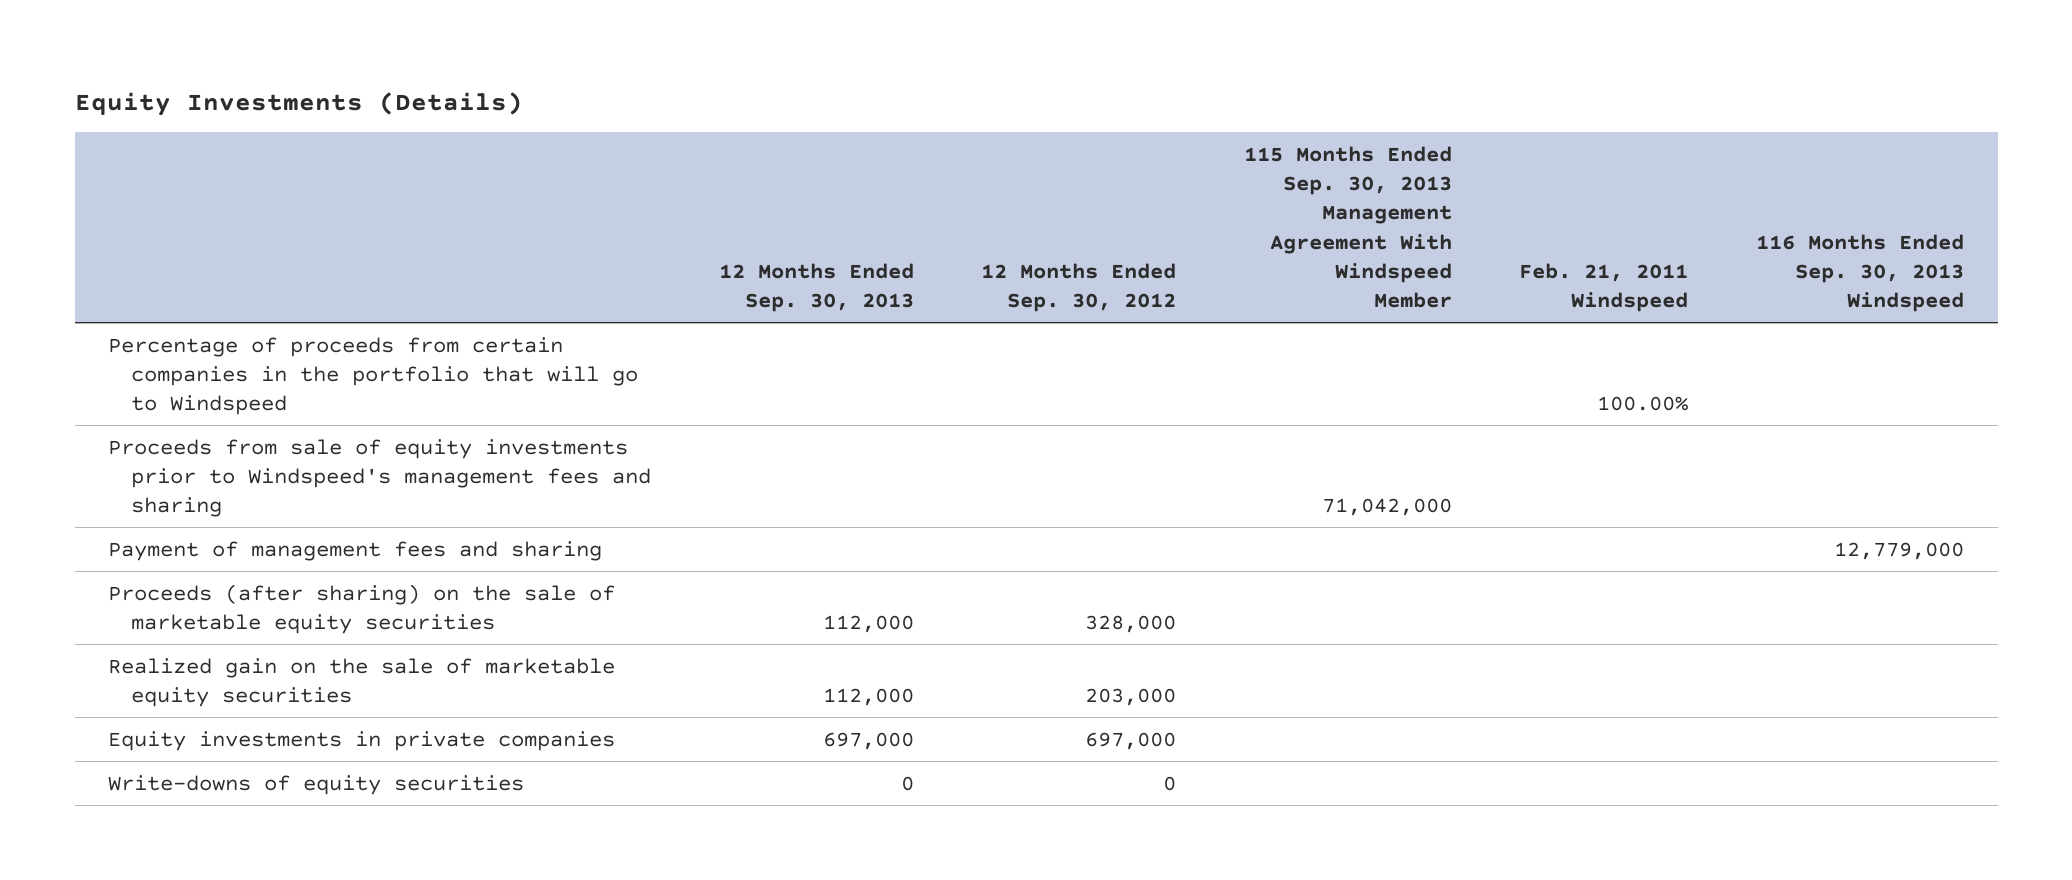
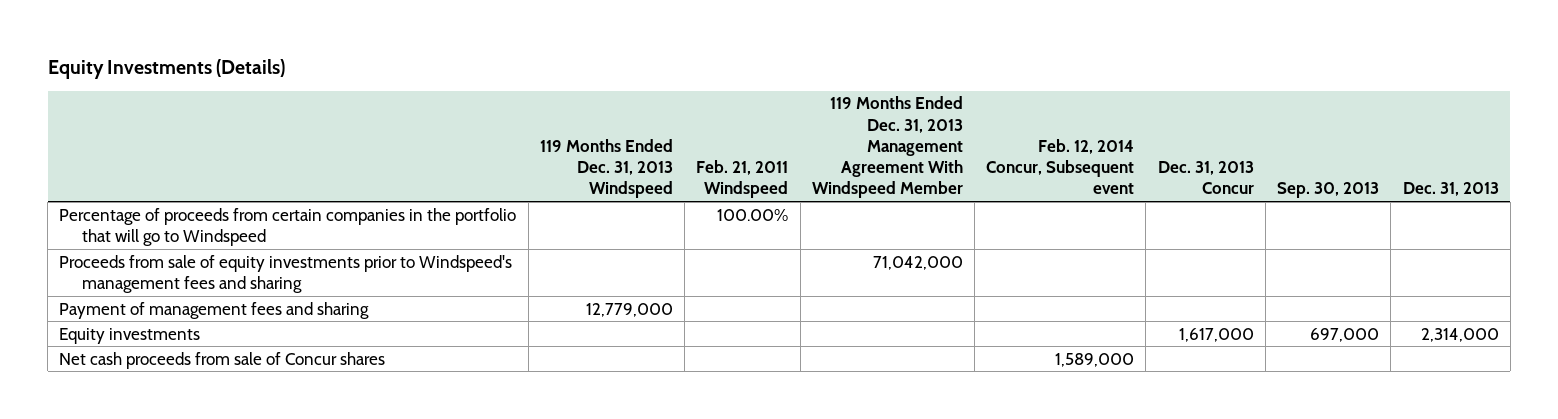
- | 12 Months Ended Sep. 30, 2013 | 12 Months Ended Sep. 30, 2012 | 115 Months Ended Sep. 30, 2013 Management Agreement With Windspeed Member | Feb. 21, 2011 Windspeed | 116 Months Ended Sep. 30, 2013 Windspeed
+ | 119 Months Ended Dec. 31, 2013 Windspeed | Feb. 21, 2011 Windspeed | 119 Months Ended Dec. 31, 2013 Management Agreement With Windspeed Member | Feb. 12, 2014 Concur, Subsequent event | Dec. 31, 2013 Concur | Sep. 30, 2013 | Dec. 31, 2013
- Proceeds (after sharing) on the sale of marketable equity securities | 112,000 | 328,000 | | |
- Realized gain on the sale of marketable equity securities | 112,000 | 203,000 | | |
- Equity investments in private companies | 697,000 | 697,000 | | |
- Write-downs of equity securities | 0 | 0 | | |
+ Equity investments | | | | | 1,617,000 | 697,000 | 2,314,000
+ Net cash proceeds from sale of Concur shares | | | | 1,589,000 | | |

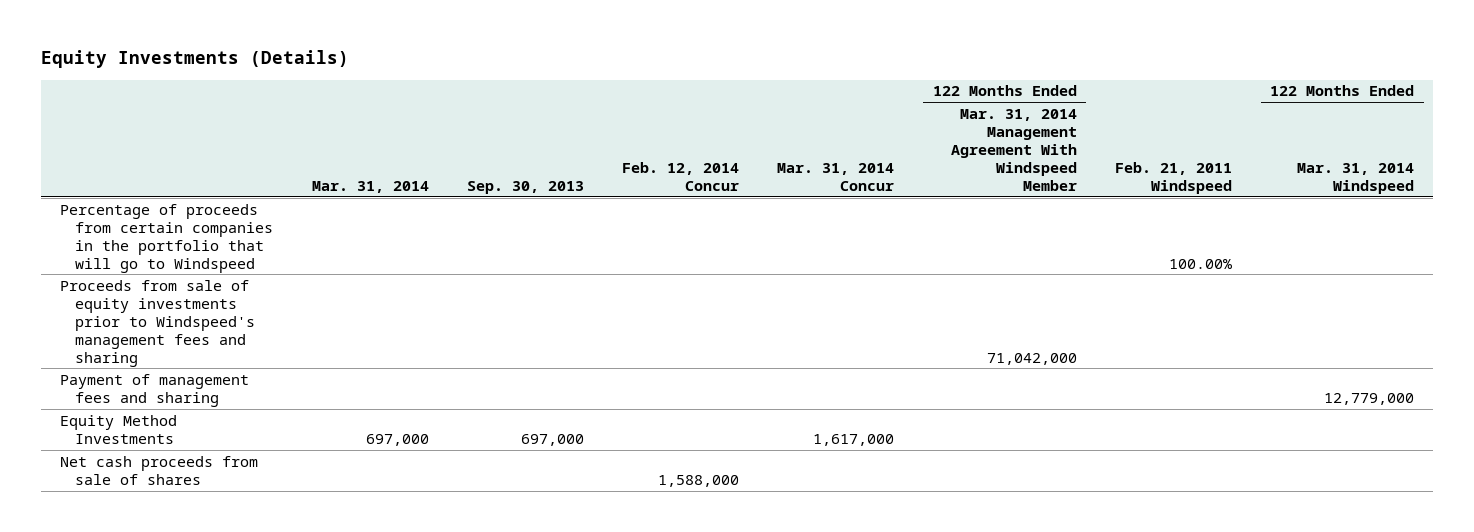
- | 119 Months Ended Dec. 31, 2013 Windspeed | Feb. 21, 2011 Windspeed | 119 Months Ended Dec. 31, 2013 Management Agreement With Windspeed Member | Feb. 12, 2014 Concur, Subsequent event | Dec. 31, 2013 Concur | Sep. 30, 2013 | Dec. 31, 2013
+ | Mar. 31, 2014 | Sep. 30, 2013 | Feb. 12, 2014 Concur | Mar. 31, 2014 Concur | 122 Months Ended Mar. 31, 2014 Management Agreement With Windspeed Member | Feb. 21, 2011 Windspeed | 122 Months Ended Mar. 31, 2014 Windspeed
- Equity investments | | | | | 1,617,000 | 697,000 | 2,314,000
- Net cash proceeds from sale of Concur shares | | | | 1,589,000 | | |
+ Equity Method Investments | 697,000 | 697,000 | | 1,617,000 | | |
+ Net cash proceeds from sale of shares | | | 1,588,000 | | | |

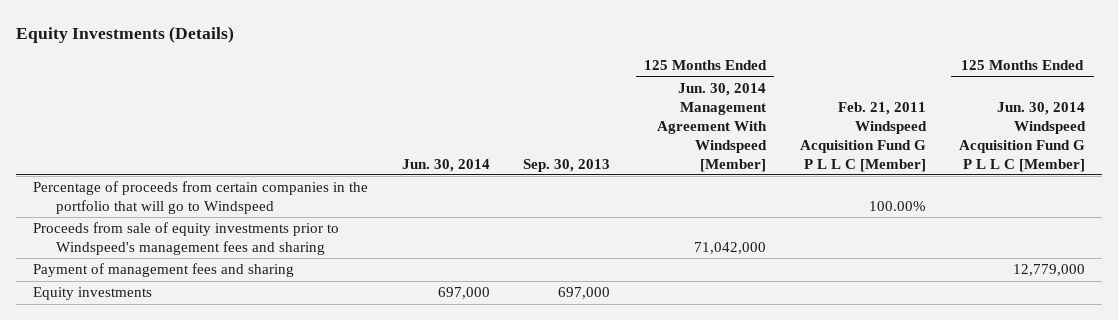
- | Mar. 31, 2014 | Sep. 30, 2013 | Feb. 12, 2014 Concur | Mar. 31, 2014 Concur | 122 Months Ended Mar. 31, 2014 Management Agreement With Windspeed Member | Feb. 21, 2011 Windspeed | 122 Months Ended Mar. 31, 2014 Windspeed
+ | Jun. 30, 2014 | Sep. 30, 2013 | 125 Months Ended Jun. 30, 2014 Management Agreement With Windspeed [Member] | Feb. 21, 2011 Windspeed Acquisition Fund G P L L C [Member] | 125 Months Ended Jun. 30, 2014 Windspeed Acquisition Fund G P L L C [Member]
- Equity Method Investments | 697,000 | 697,000 | | 1,617,000 | | |
- Net cash proceeds from sale of shares | | | 1,588,000 | | | |
+ Equity investments | 697,000 | 697,000 | | |

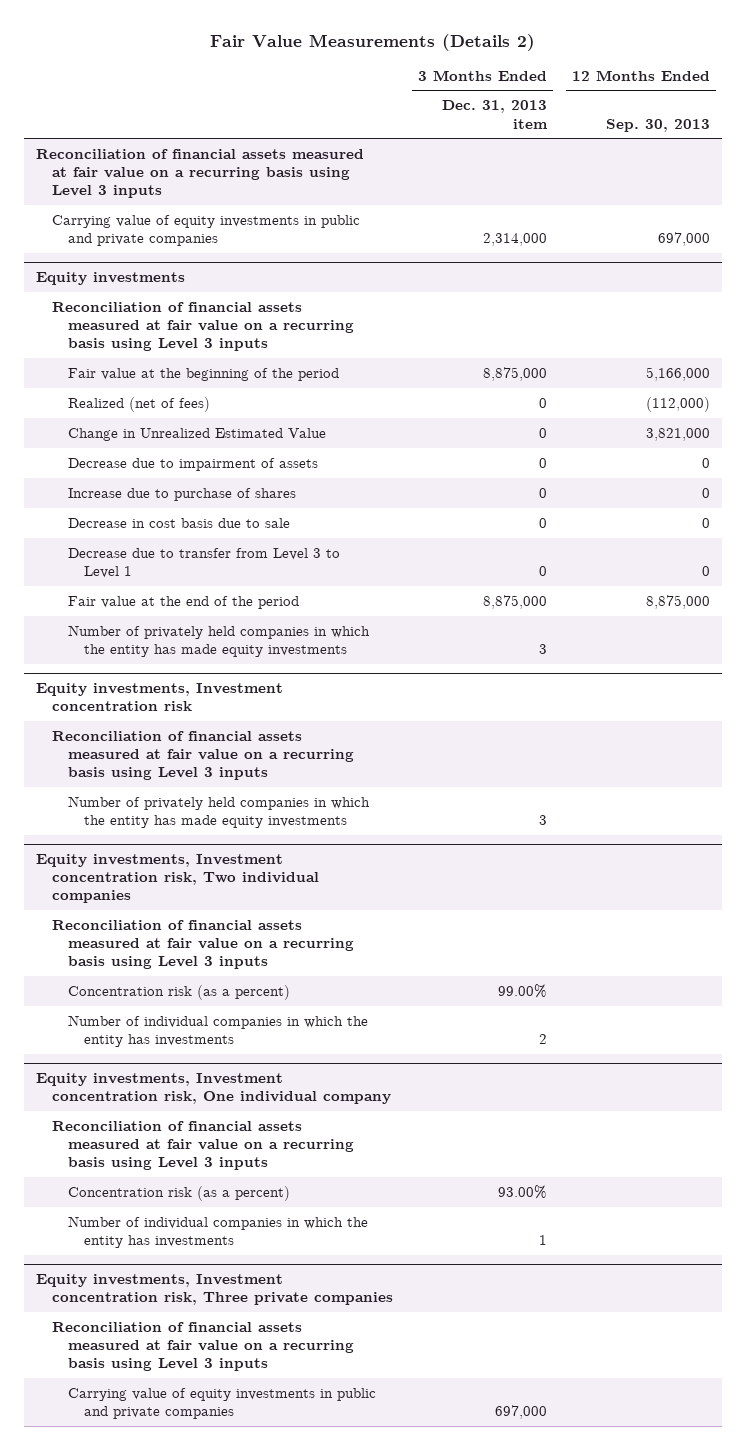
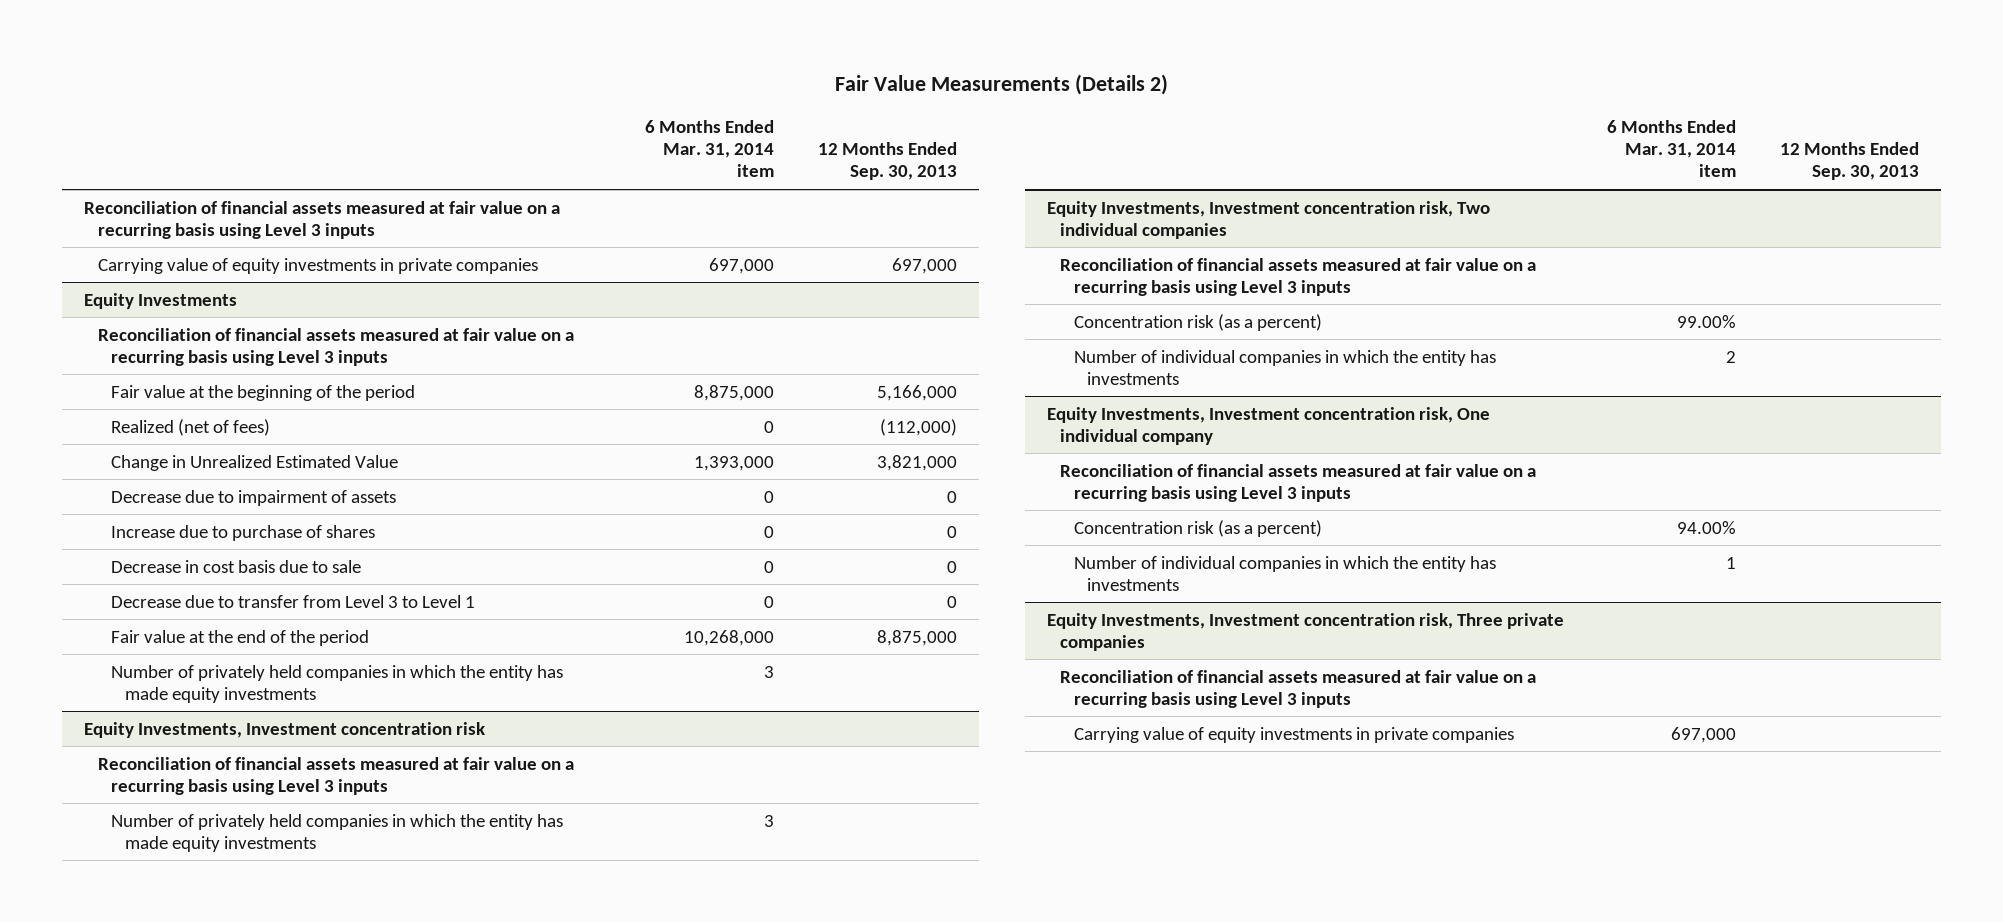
- | 3 Months Ended Dec. 31, 2013 item | 12 Months Ended Sep. 30, 2013
+ | 6 Months Ended Mar. 31, 2014 item | 12 Months Ended Sep. 30, 2013
- Carrying value of equity investments in public and private companies | 2,314,000 | 697,000
- Equity investments
+ Carrying value of equity investments in private companies | 697,000 | 697,000
+ Equity Investments
- Equity investments, Investment concentration risk
+ Equity Investments, Investment concentration risk
- Equity investments, Investment concentration risk, Two individual companies
+ Equity Investments, Investment concentration risk, Two individual companies
- Equity investments, Investment concentration risk, One individual company
+ Equity Investments, Investment concentration risk, One individual company
- Equity investments, Investment concentration risk, Three private companies
+ Equity Investments, Investment concentration risk, Three private companies
- Carrying value of equity investments in public and private companies | 697,000 |
+ Carrying value of equity investments in private companies | 697,000 |

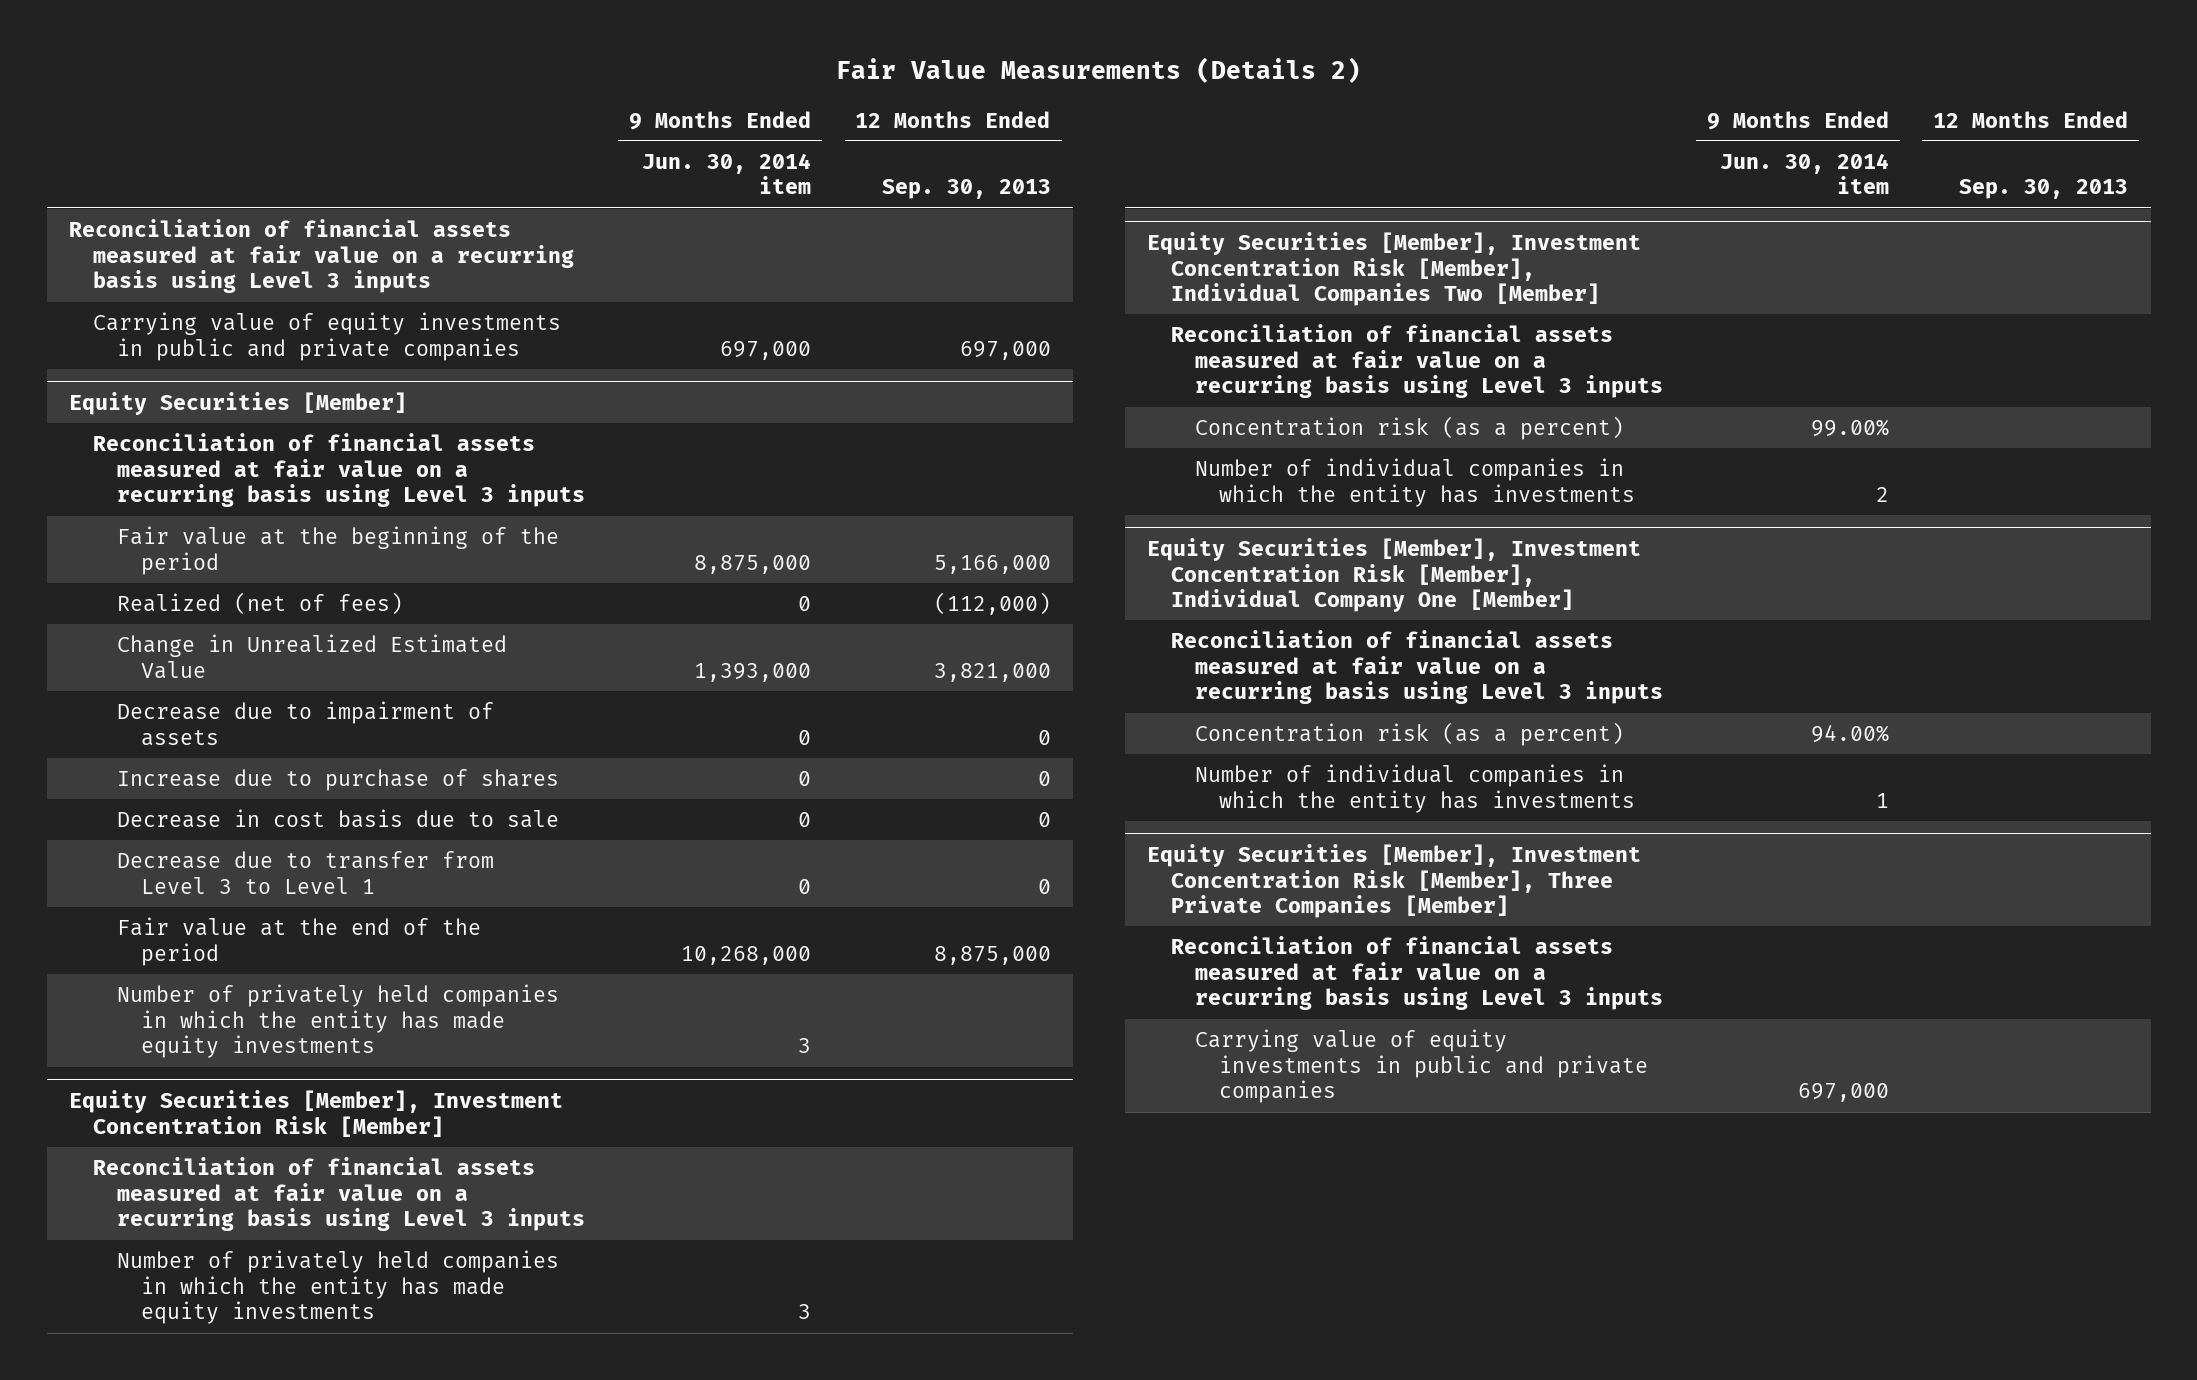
- | 6 Months Ended Mar. 31, 2014 item | 12 Months Ended Sep. 30, 2013
+ | 9 Months Ended Jun. 30, 2014 item | 12 Months Ended Sep. 30, 2013
- Carrying value of equity investments in private companies | 697,000 | 697,000
- Equity Investments
+ Carrying value of equity investments in public and private companies | 697,000 | 697,000
+ Equity Securities [Member]
- Equity Investments, Investment concentration risk
+ Equity Securities [Member], Investment Concentration Risk [Member]
- Equity Investments, Investment concentration risk, Two individual companies
+ Equity Securities [Member], Investment Concentration Risk [Member], Individual Companies Two [Member]
- Equity Investments, Investment concentration risk, One individual company
+ Equity Securities [Member], Investment Concentration Risk [Member], Individual Company One [Member]
- Equity Investments, Investment concentration risk, Three private companies
+ Equity Securities [Member], Investment Concentration Risk [Member], Three Private Companies [Member]
- Carrying value of equity investments in private companies | 697,000 |
+ Carrying value of equity investments in public and private companies | 697,000 |

